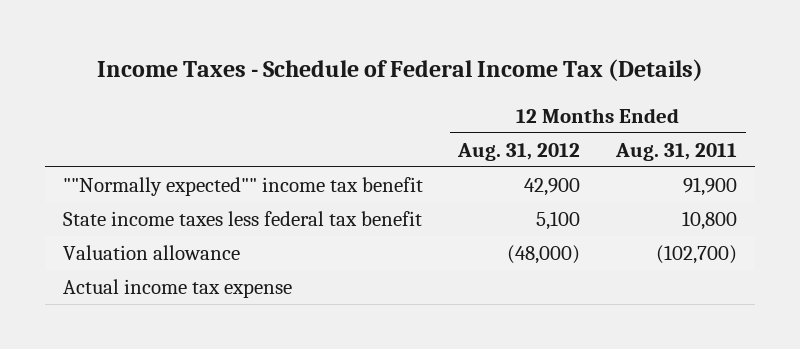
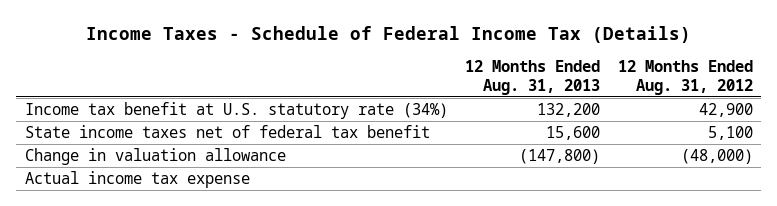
- | 12 Months Ended Aug. 31, 2012 | 12 Months Ended Aug. 31, 2011
+ | 12 Months Ended Aug. 31, 2013 | 12 Months Ended Aug. 31, 2012
- ""Normally expected"" income tax benefit | 42,900 | 91,900
- State income taxes less federal tax benefit | 5,100 | 10,800
- Valuation allowance | (48,000) | (102,700)
+ Income tax benefit at U.S. statutory rate (34%) | 132,200 | 42,900
+ State income taxes net of federal tax benefit | 15,600 | 5,100
+ Change in valuation allowance | (147,800) | (48,000)

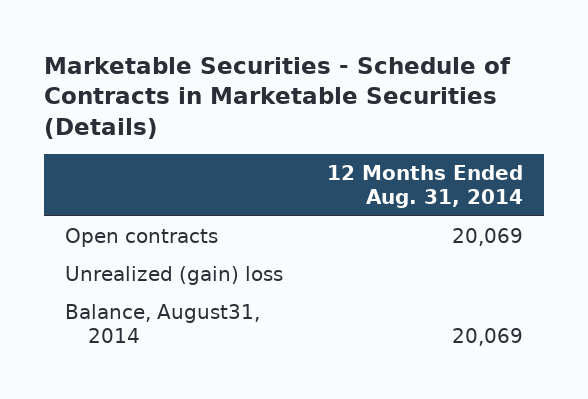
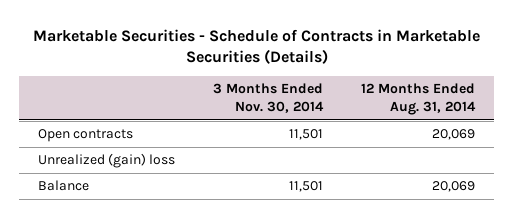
- | 12 Months Ended Aug. 31, 2014
+ | 3 Months Ended Nov. 30, 2014 | 12 Months Ended Aug. 31, 2014
- Balance, August31, 2014 | 20,069
+ Balance | 11,501 | 20,069

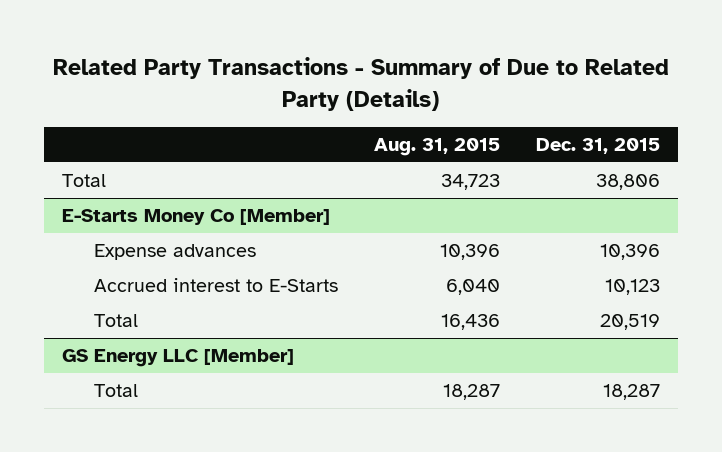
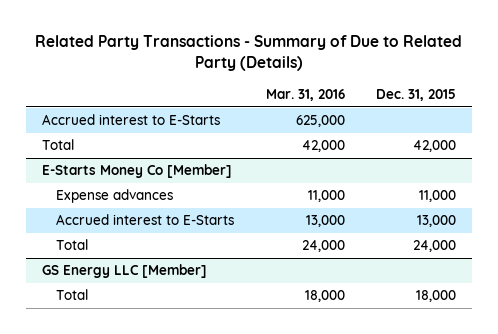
- | Aug. 31, 2015 | Dec. 31, 2015
+ | Mar. 31, 2016 | Dec. 31, 2015
- Total | 34,723 | 38,806
+ Accrued interest to E-Starts | 625,000 |
+ Total | 42,000 | 42,000
@ E-Starts Money Co [Member]
- Expense advances | 10,396 | 10,396
- Accrued interest to E-Starts | 6,040 | 10,123
- Total | 16,436 | 20,519
+ Expense advances | 11,000 | 11,000
+ Accrued interest to E-Starts | 13,000 | 13,000
+ Total | 24,000 | 24,000
@ GS Energy LLC [Member]
- Total | 18,287 | 18,287
+ Total | 18,000 | 18,000

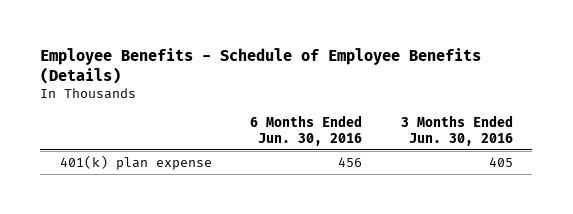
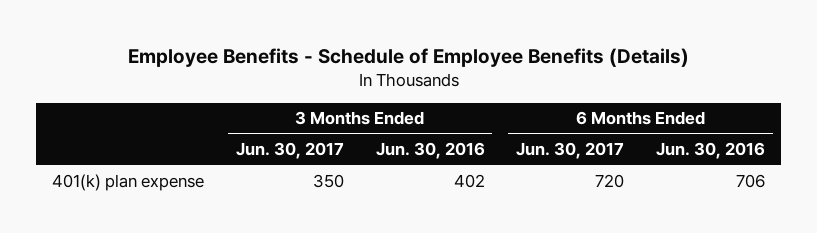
- | 6 Months Ended Jun. 30, 2016 | 3 Months Ended Jun. 30, 2016
+ | 3 Months Ended Jun. 30, 2017 | 3 Months Ended Jun. 30, 2016 | 6 Months Ended Jun. 30, 2017 | 6 Months Ended Jun. 30, 2016
- 401(k) plan expense | 456 | 405
+ 401(k) plan expense | 350 | 402 | 720 | 706

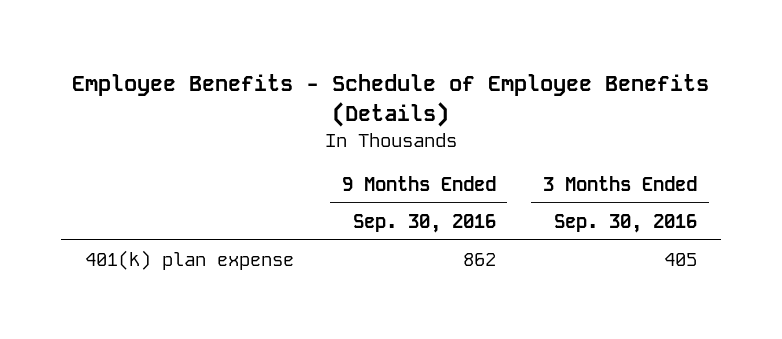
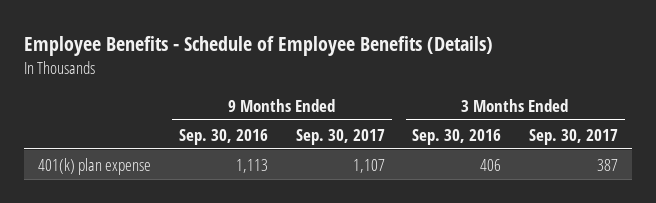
- | 9 Months Ended Sep. 30, 2016 | 3 Months Ended Sep. 30, 2016
+ | 9 Months Ended Sep. 30, 2016 | 9 Months Ended Sep. 30, 2017 | 3 Months Ended Sep. 30, 2016 | 3 Months Ended Sep. 30, 2017
- 401(k) plan expense | 862 | 405
+ 401(k) plan expense | 1,113 | 1,107 | 406 | 387

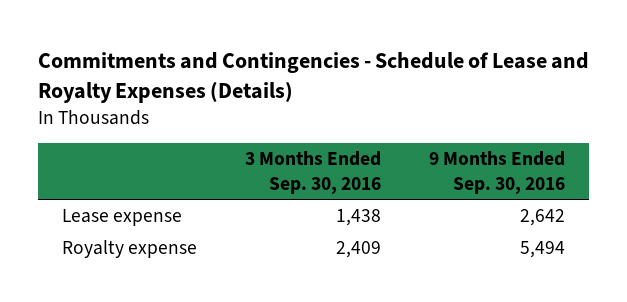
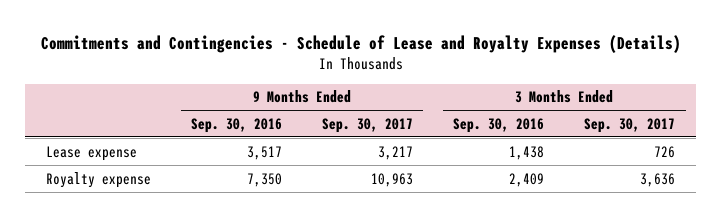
- | 3 Months Ended Sep. 30, 2016 | 9 Months Ended Sep. 30, 2016
+ | 9 Months Ended Sep. 30, 2016 | 9 Months Ended Sep. 30, 2017 | 3 Months Ended Sep. 30, 2016 | 3 Months Ended Sep. 30, 2017
- Lease expense | 1,438 | 2,642
- Royalty expense | 2,409 | 5,494
+ Lease expense | 3,517 | 3,217 | 1,438 | 726
+ Royalty expense | 7,350 | 10,963 | 2,409 | 3,636

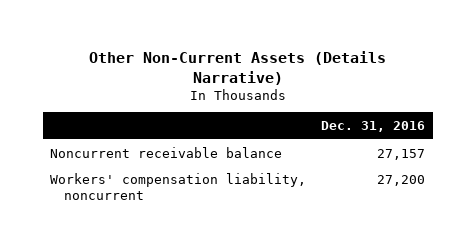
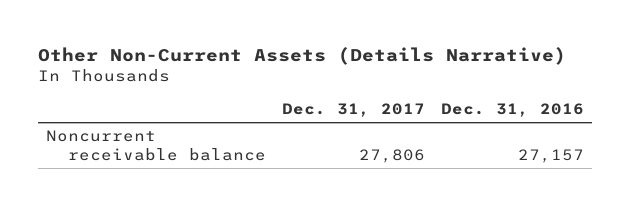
- | Dec. 31, 2016
+ | Dec. 31, 2017 | Dec. 31, 2016
- Workers' compensation liability, noncurrent | 27,200

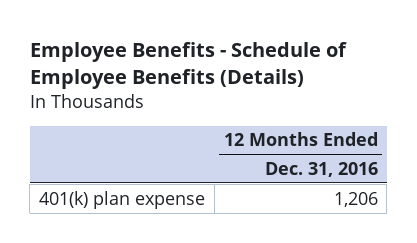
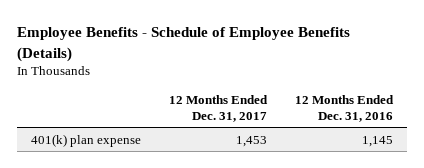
- | 12 Months Ended Dec. 31, 2016
+ | 12 Months Ended Dec. 31, 2017 | 12 Months Ended Dec. 31, 2016
- 401(k) plan expense | 1,206
+ 401(k) plan expense | 1,453 | 1,145

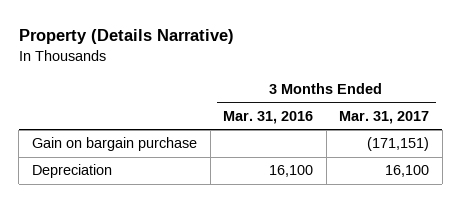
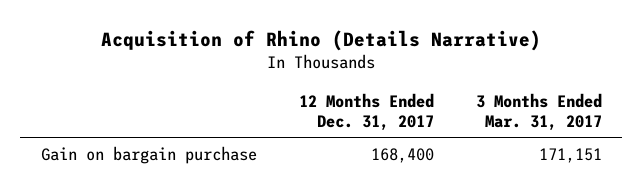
- Property (Details Narrative)
+ Acquisition of Rhino (Details Narrative)
- | 3 Months Ended Mar. 31, 2016 | 3 Months Ended Mar. 31, 2017
+ | 12 Months Ended Dec. 31, 2017 | 3 Months Ended Mar. 31, 2017
- Gain on bargain purchase | | (171,151)
- Depreciation | 16,100 | 16,100
+ Gain on bargain purchase | 168,400 | 171,151

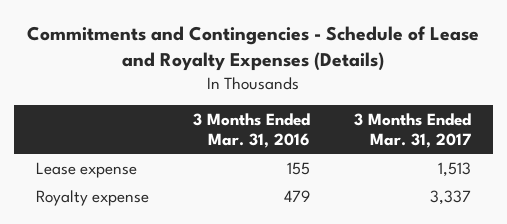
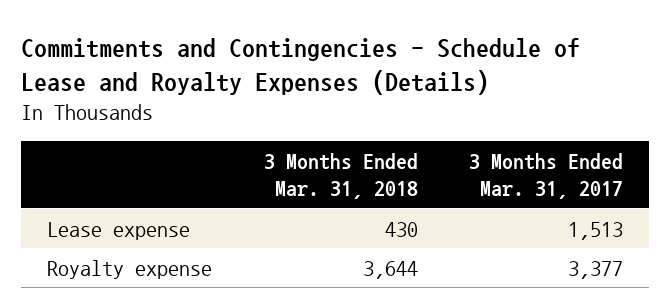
- | 3 Months Ended Mar. 31, 2016 | 3 Months Ended Mar. 31, 2017
+ | 3 Months Ended Mar. 31, 2018 | 3 Months Ended Mar. 31, 2017
- Royalty expense | 479 | 3,337
+ Royalty expense | 3,644 | 3,377

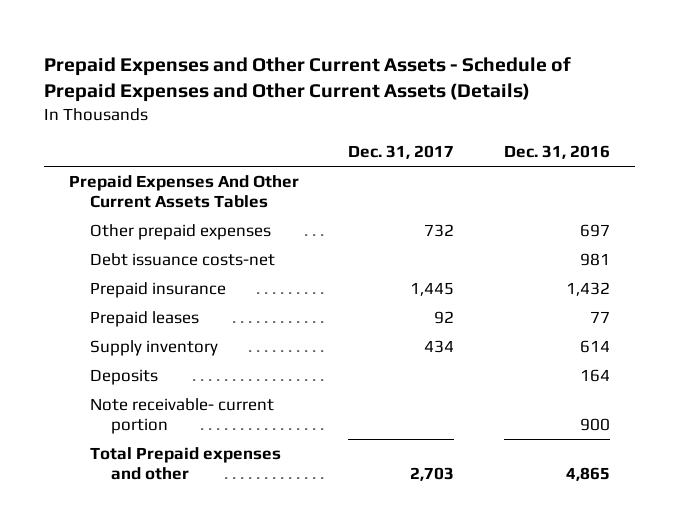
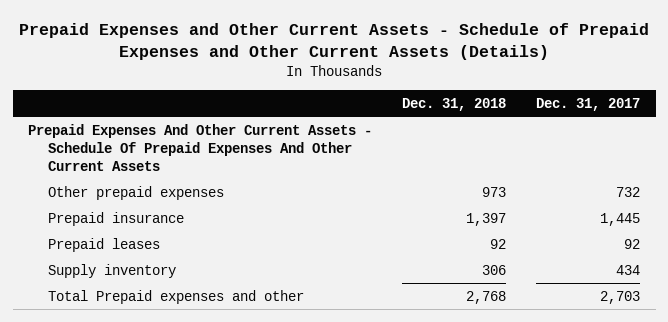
- | Dec. 31, 2017 | Dec. 31, 2016
+ | Dec. 31, 2018 | Dec. 31, 2017
- Prepaid Expenses And Other Current Assets Tables
+ Prepaid Expenses And Other Current Assets - Schedule Of Prepaid Expenses And Other Current Assets
- Debt issuance costs-net | | 981
- Deposits | | 164
- Note receivable- current portion | | 900

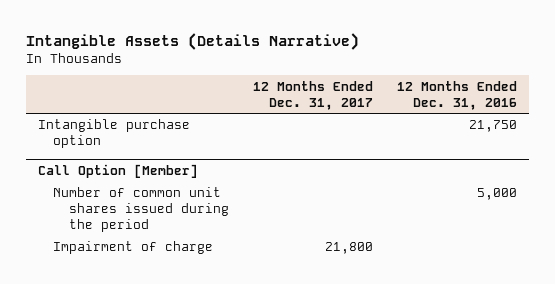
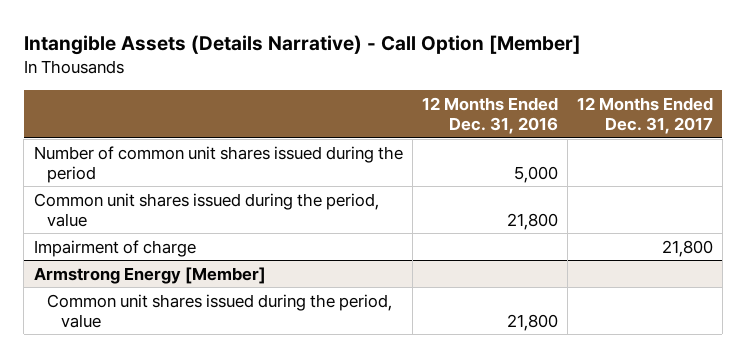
- Intangible Assets (Details Narrative)
+ Intangible Assets (Details Narrative) - Call Option [Member]
- | 12 Months Ended Dec. 31, 2017 | 12 Months Ended Dec. 31, 2016
+ | 12 Months Ended Dec. 31, 2016 | 12 Months Ended Dec. 31, 2017
- Intangible purchase option | | 21,750
- Call Option [Member]
+ Common unit shares issued during the period, value | 21,800 |
+ Armstrong Energy [Member]
+ Common unit shares issued during the period, value | 21,800 |

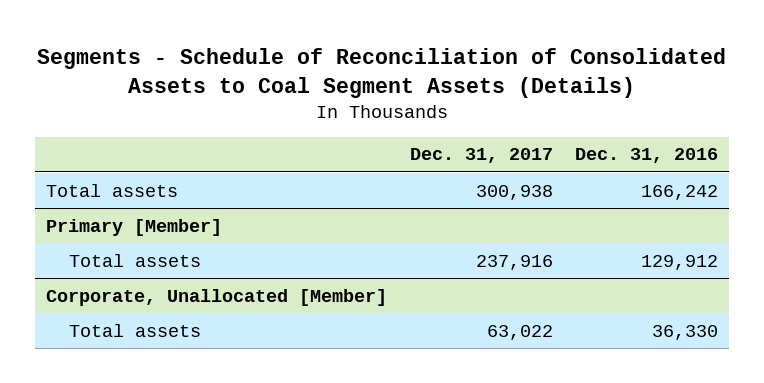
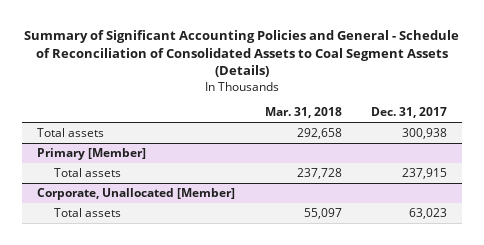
- Segments - Schedule of Reconciliation of Consolidated Assets to Coal Segment Assets (Details)
+ Summary of Significant Accounting Policies and General - Schedule of Reconciliation of Consolidated Assets to Coal Segment Assets (Details)
- | Dec. 31, 2017 | Dec. 31, 2016
+ | Mar. 31, 2018 | Dec. 31, 2017
@ Primary [Member]
- Total assets | 237,916 | 129,912
+ Total assets | 237,728 | 237,915
@ Corporate, Unallocated [Member]
- Total assets | 63,022 | 36,330
+ Total assets | 55,097 | 63,023

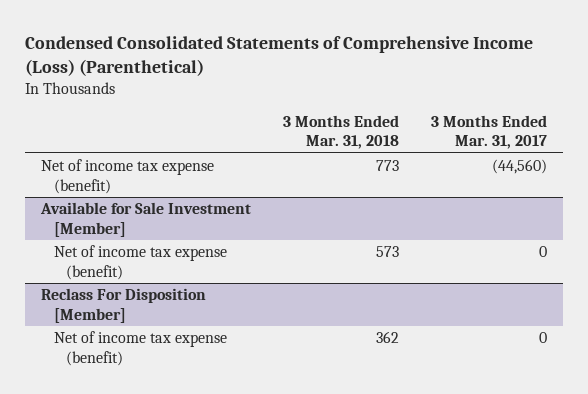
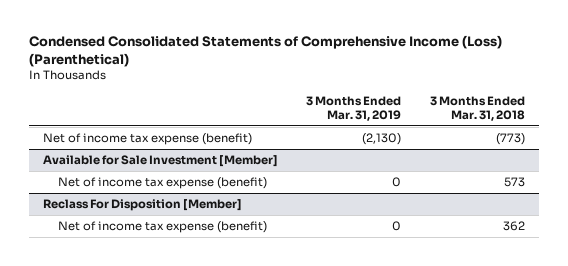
- | 3 Months Ended Mar. 31, 2018 | 3 Months Ended Mar. 31, 2017
+ | 3 Months Ended Mar. 31, 2019 | 3 Months Ended Mar. 31, 2018
- Net of income tax expense (benefit) | 773 | (44,560)
+ Net of income tax expense (benefit) | (2,130) | (773)

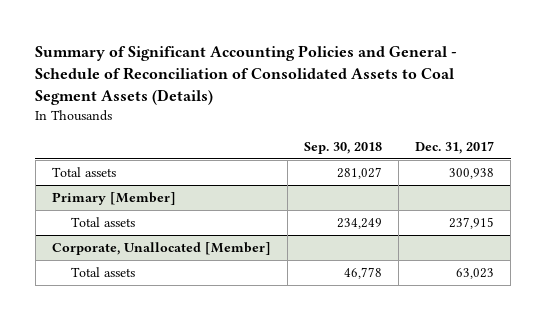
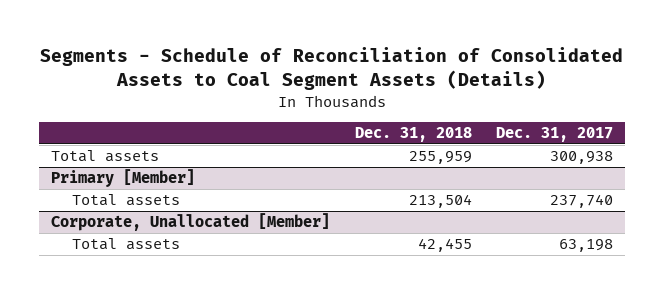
- Summary of Significant Accounting Policies and General - Schedule of Reconciliation of Consolidated Assets to Coal Segment Assets (Details)
+ Segments - Schedule of Reconciliation of Consolidated Assets to Coal Segment Assets (Details)
- | Sep. 30, 2018 | Dec. 31, 2017
+ | Dec. 31, 2018 | Dec. 31, 2017
@ Primary [Member]
- Total assets | 234,249 | 237,915
+ Total assets | 213,504 | 237,740
@ Corporate, Unallocated [Member]
- Total assets | 46,778 | 63,023
+ Total assets | 42,455 | 63,198

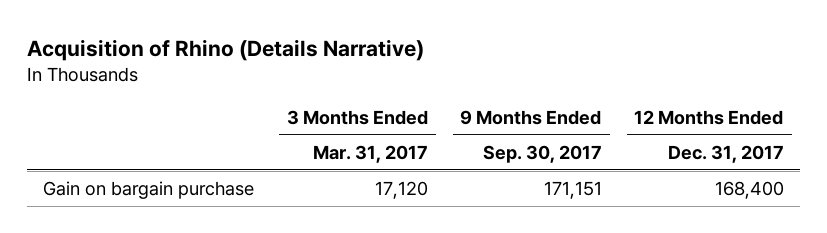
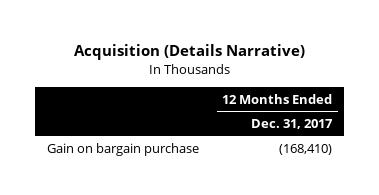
- Acquisition of Rhino (Details Narrative)
+ Acquisition (Details Narrative)
- | 3 Months Ended Mar. 31, 2017 | 9 Months Ended Sep. 30, 2017 | 12 Months Ended Dec. 31, 2017
+ | 12 Months Ended Dec. 31, 2017
- Gain on bargain purchase | 17,120 | 171,151 | 168,400
+ Gain on bargain purchase | (168,410)

